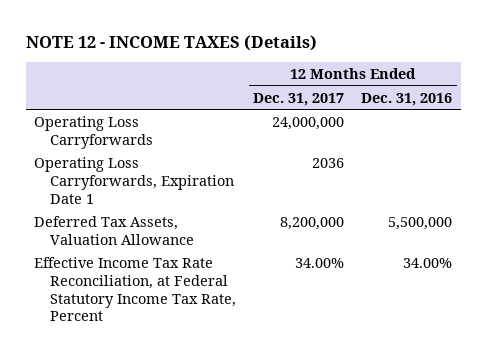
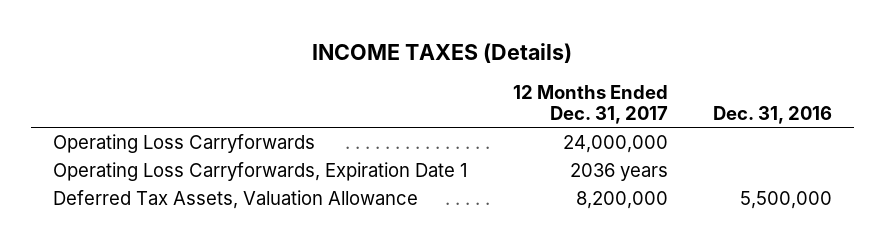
- NOTE 12 - INCOME TAXES (Details)
+ INCOME TAXES (Details)
- | 12 Months Ended Dec. 31, 2017 | 12 Months Ended Dec. 31, 2016
+ | 12 Months Ended Dec. 31, 2017 | Dec. 31, 2016
- Operating Loss Carryforwards, Expiration Date 1 | 2036 |
+ Operating Loss Carryforwards, Expiration Date 1 | 2036 years |
- Effective Income Tax Rate Reconciliation, at Federal Statutory Income Tax Rate, Percent | 34.00% | 34.00%

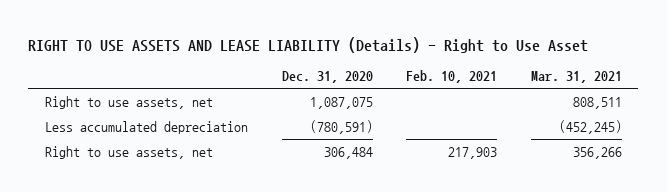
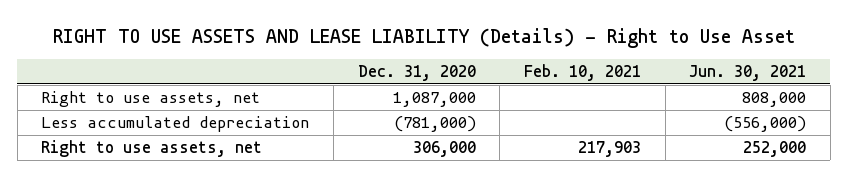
- | Dec. 31, 2020 | Feb. 10, 2021 | Mar. 31, 2021
+ | Dec. 31, 2020 | Feb. 10, 2021 | Jun. 30, 2021
- Right to use assets, net | 1,087,075 | | 808,511
- Less accumulated depreciation | (780,591) | | (452,245)
- Right to use assets, net | 306,484 | 217,903 | 356,266
+ Right to use assets, net | 1,087,000 | | 808,000
+ Less accumulated depreciation | (781,000) | | (556,000)
+ Right to use assets, net | 306,000 | 217,903 | 252,000

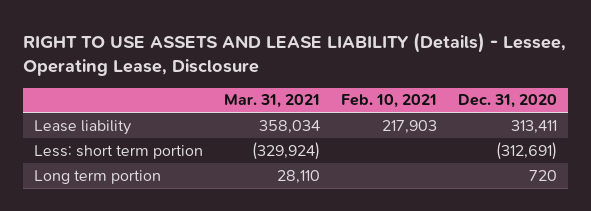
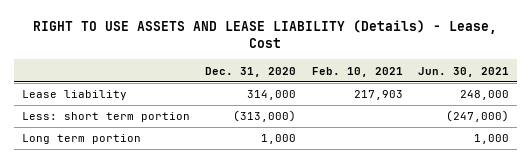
- RIGHT TO USE ASSETS AND LEASE LIABILITY (Details) - Lessee, Operating Lease, Disclosure
+ RIGHT TO USE ASSETS AND LEASE LIABILITY (Details) - Lease, Cost
- | Mar. 31, 2021 | Feb. 10, 2021 | Dec. 31, 2020
+ | Dec. 31, 2020 | Feb. 10, 2021 | Jun. 30, 2021
- Lease liability | 358,034 | 217,903 | 313,411
- Less: short term portion | (329,924) | | (312,691)
- Long term portion | 28,110 | | 720
+ Lease liability | 314,000 | 217,903 | 248,000
+ Less: short term portion | (313,000) | | (247,000)
+ Long term portion | 1,000 | | 1,000

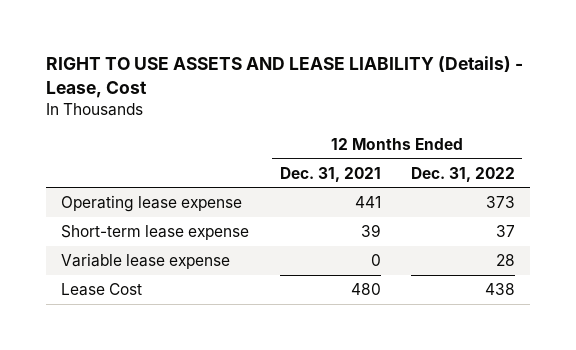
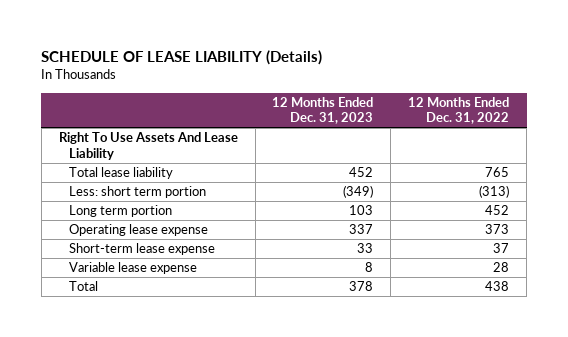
- RIGHT TO USE ASSETS AND LEASE LIABILITY (Details) - Lease, Cost
+ SCHEDULE OF LEASE LIABILITY (Details)
- | 12 Months Ended Dec. 31, 2021 | 12 Months Ended Dec. 31, 2022
+ | 12 Months Ended Dec. 31, 2023 | 12 Months Ended Dec. 31, 2022
+ Right To Use Assets And Lease Liability
+ Total lease liability | 452 | 765
+ Less: short term portion | (349) | (313)
+ Long term portion | 103 | 452
- Lease Cost | 480 | 438
+ Total | 378 | 438

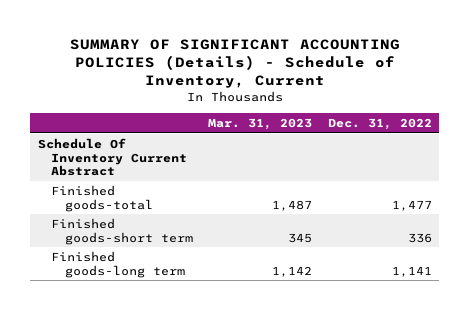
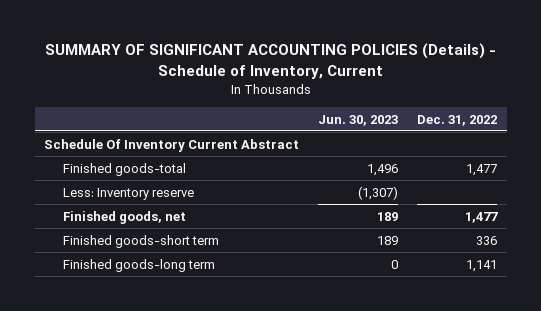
- | Mar. 31, 2023 | Dec. 31, 2022
+ | Jun. 30, 2023 | Dec. 31, 2022
+ Less: Inventory reserve | (1,307) |
+ Finished goods, net | 189 | 1,477

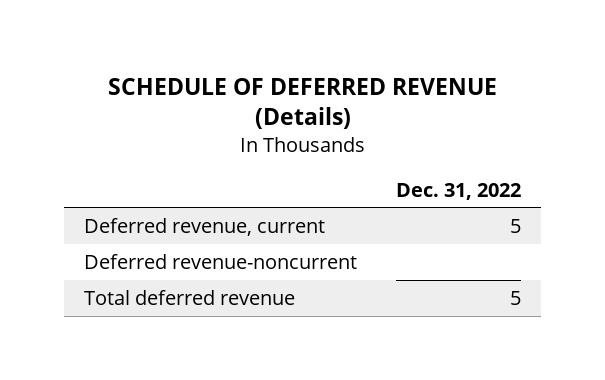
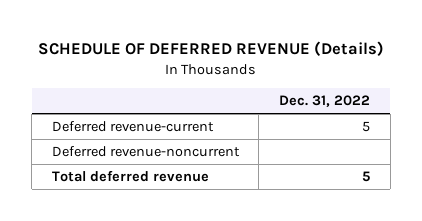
- Deferred revenue, current | 5
+ Deferred revenue-current | 5

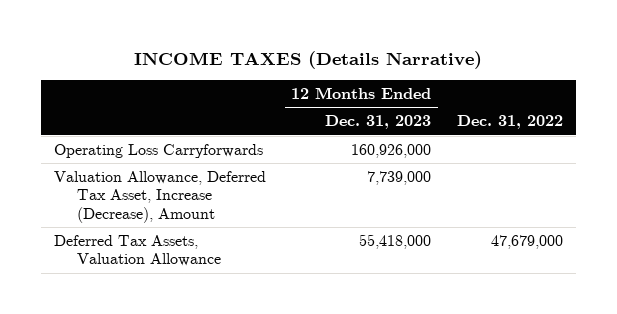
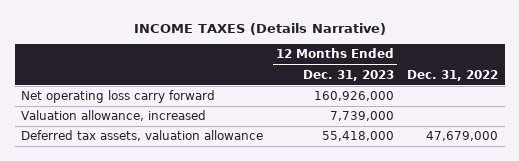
- Operating Loss Carryforwards | 160,926,000 |
- Valuation Allowance, Deferred Tax Asset, Increase (Decrease), Amount | 7,739,000 |
- Deferred Tax Assets, Valuation Allowance | 55,418,000 | 47,679,000
+ Net operating loss carry forward | 160,926,000 |
+ Valuation allowance, increased | 7,739,000 |
+ Deferred tax assets, valuation allowance | 55,418,000 | 47,679,000

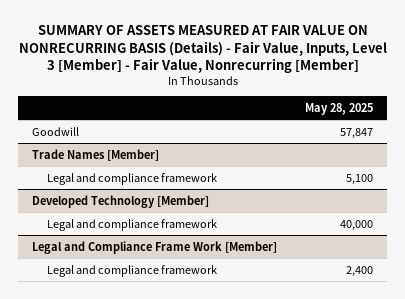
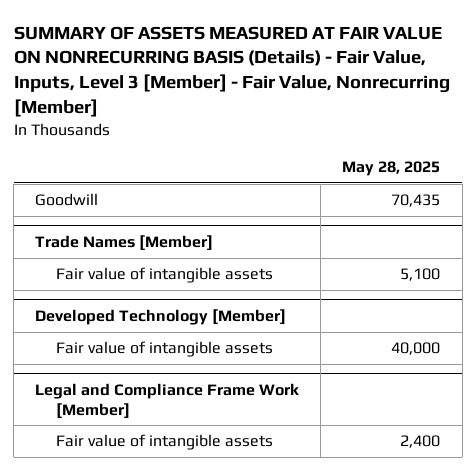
- Goodwill | 57,847
+ Goodwill | 70,435
@ Trade Names [Member]
- Legal and compliance framework | 5,100
+ Fair value of intangible assets | 5,100
@ Developed Technology [Member]
- Legal and compliance framework | 40,000
+ Fair value of intangible assets | 40,000
@ Legal and Compliance Frame Work [Member]
- Legal and compliance framework | 2,400
+ Fair value of intangible assets | 2,400

